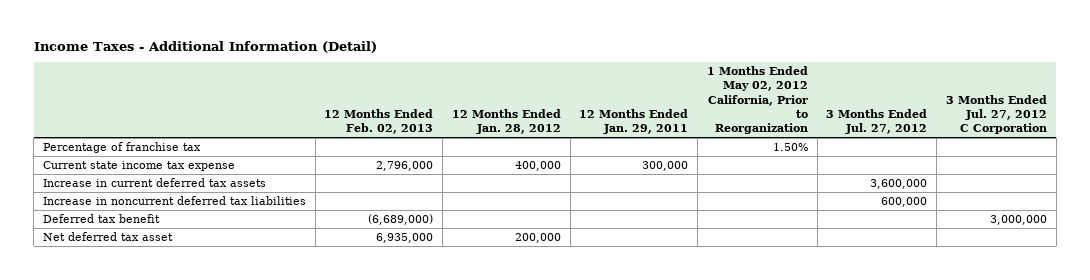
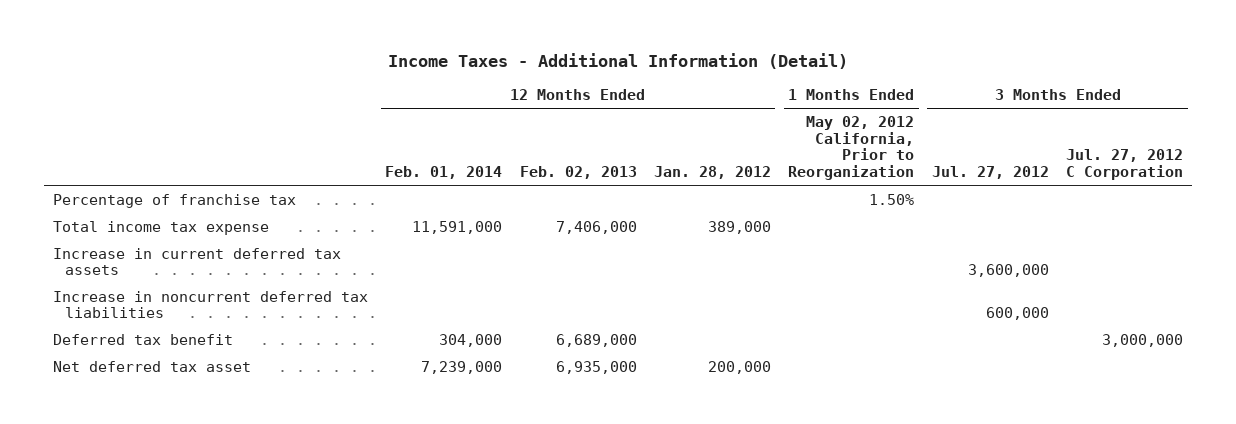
- | 12 Months Ended Feb. 02, 2013 | 12 Months Ended Jan. 28, 2012 | 12 Months Ended Jan. 29, 2011 | 1 Months Ended May 02, 2012 California, Prior to Reorganization | 3 Months Ended Jul. 27, 2012 | 3 Months Ended Jul. 27, 2012 C Corporation
+ | 12 Months Ended Feb. 01, 2014 | 12 Months Ended Feb. 02, 2013 | 12 Months Ended Jan. 28, 2012 | 1 Months Ended May 02, 2012 California, Prior to Reorganization | 3 Months Ended Jul. 27, 2012 | 3 Months Ended Jul. 27, 2012 C Corporation
- Current state income tax expense | 2,796,000 | 400,000 | 300,000 | | |
+ Total income tax expense | 11,591,000 | 7,406,000 | 389,000 | | |
- Deferred tax benefit | (6,689,000) | | | | | 3,000,000
+ Deferred tax benefit | 304,000 | 6,689,000 | | | | 3,000,000

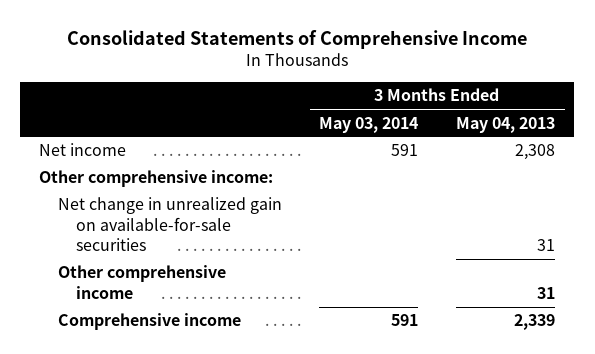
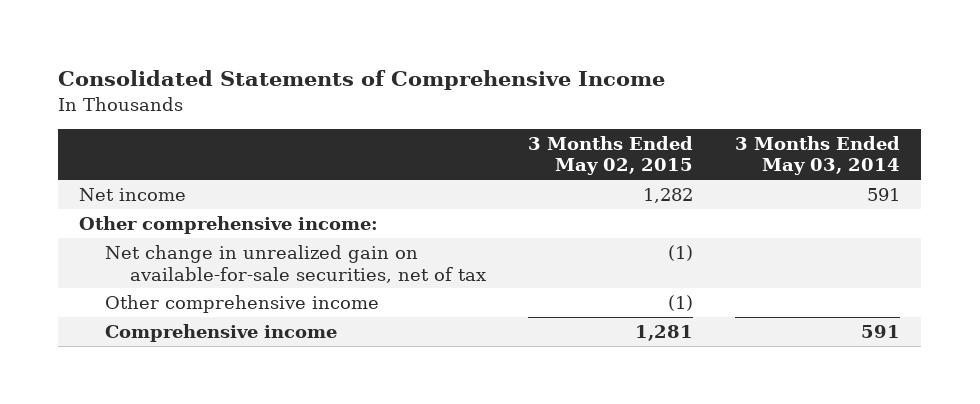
- | 3 Months Ended May 03, 2014 | 3 Months Ended May 04, 2013
+ | 3 Months Ended May 02, 2015 | 3 Months Ended May 03, 2014
- Net change in unrealized gain on available-for-sale securities | | 31
+ Net change in unrealized gain on available-for-sale securities, net of tax | (1) |

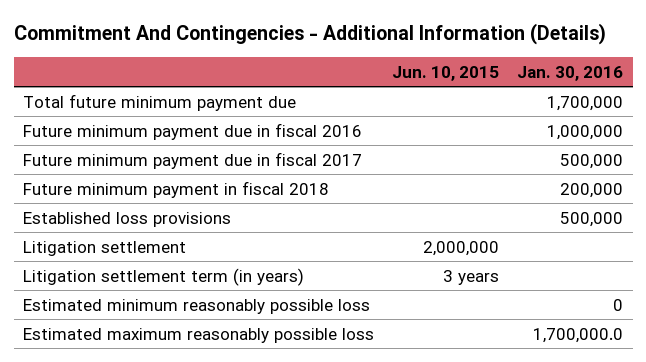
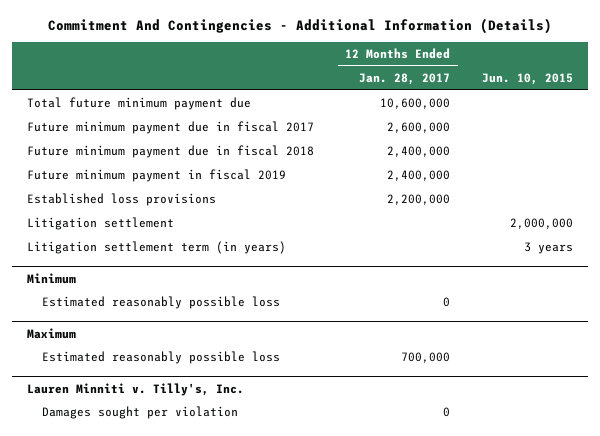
- | Jun. 10, 2015 | Jan. 30, 2016
+ | 12 Months Ended Jan. 28, 2017 | Jun. 10, 2015
- Future minimum payment due in fiscal 2016 | | 1,000,000
- Future minimum payment in fiscal 2018 | | 200,000
+ Future minimum payment due in fiscal 2018 | 2,400,000 |
+ Future minimum payment in fiscal 2019 | 2,400,000 |
- Estimated minimum reasonably possible loss | | 0
- Estimated maximum reasonably possible loss | | 1,700,000.0
+ Minimum
+ Estimated reasonably possible loss | 0 |
+ Maximum
+ Estimated reasonably possible loss | 700,000 |
+ Lauren Minniti v. Tilly's, Inc.
+ Damages sought per violation | 0 |

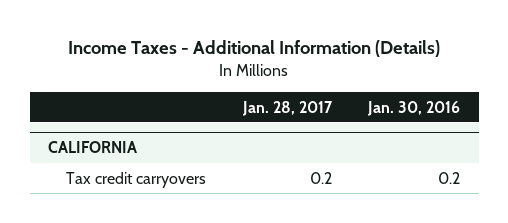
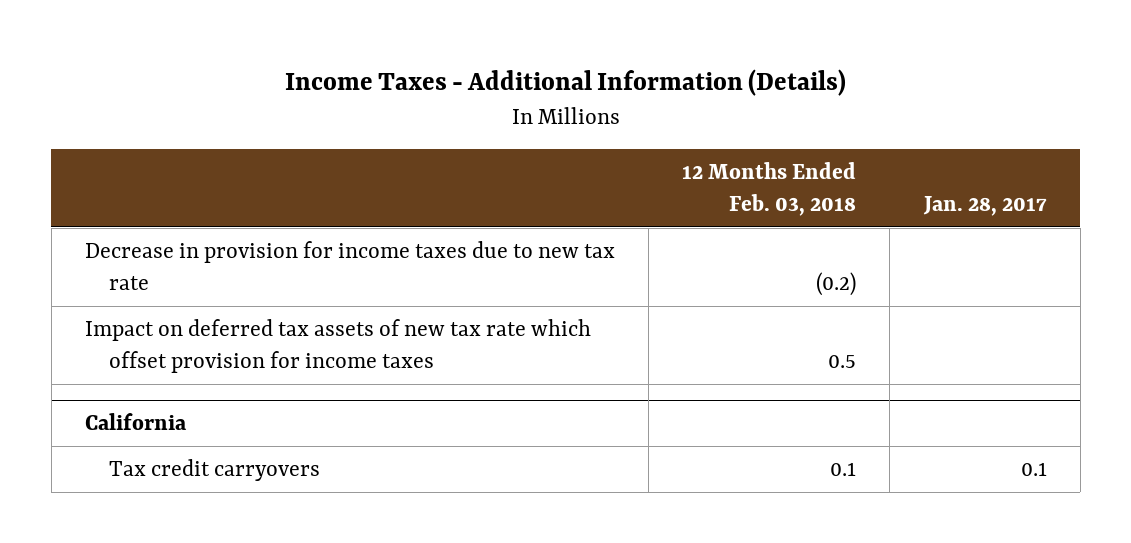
- | Jan. 28, 2017 | Jan. 30, 2016
+ | 12 Months Ended Feb. 03, 2018 | Jan. 28, 2017
- CALIFORNIA
- Tax credit carryovers | 0.2 | 0.2
+ Decrease in provision for income taxes due to new tax rate | (0.2) |
+ Impact on deferred tax assets of new tax rate which offset provision for income taxes | 0.5 |
+ California
+ Tax credit carryovers | 0.1 | 0.1

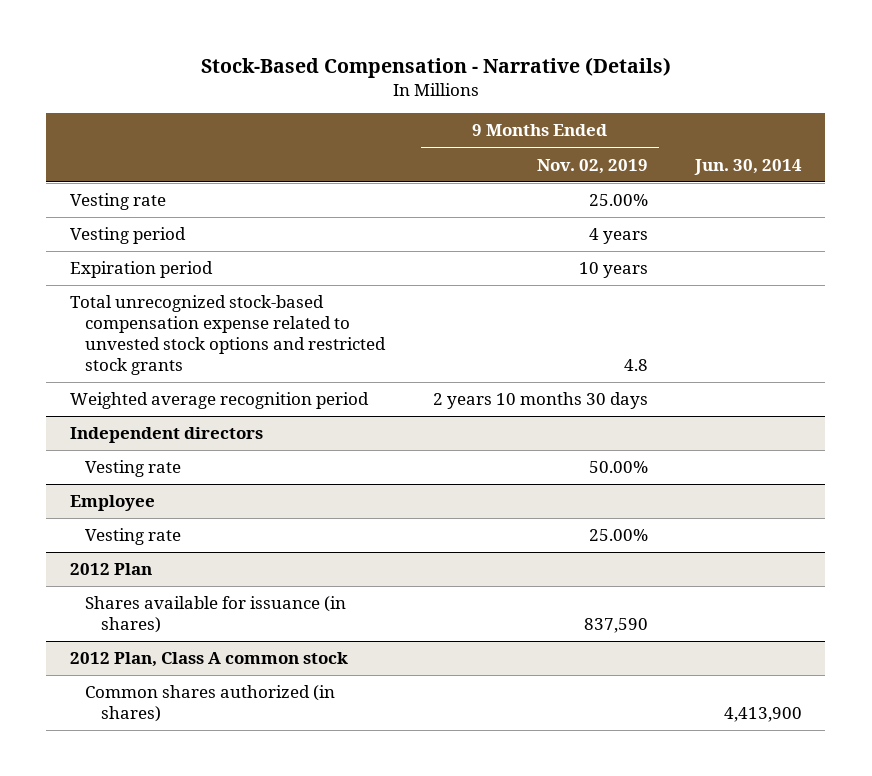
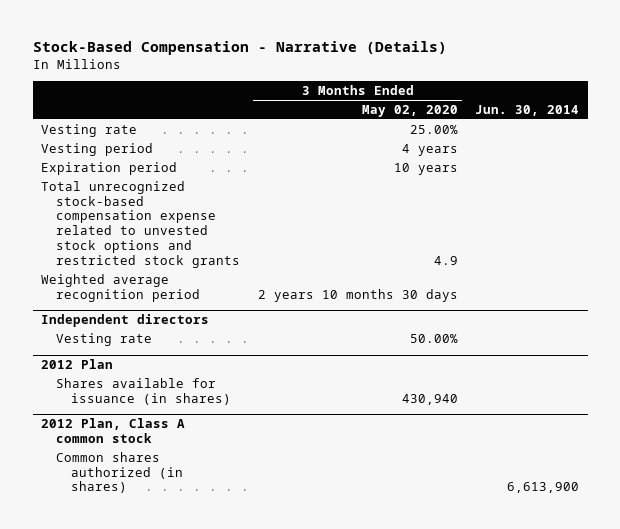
- | 9 Months Ended Nov. 02, 2019 | Jun. 30, 2014
+ | 3 Months Ended May 02, 2020 | Jun. 30, 2014
- Employee
- Vesting rate | 25.00% |
@ 2012 Plan, Class A common stock
- Common shares authorized (in shares) | | 4,413,900
+ Common shares authorized (in shares) | | 6,613,900

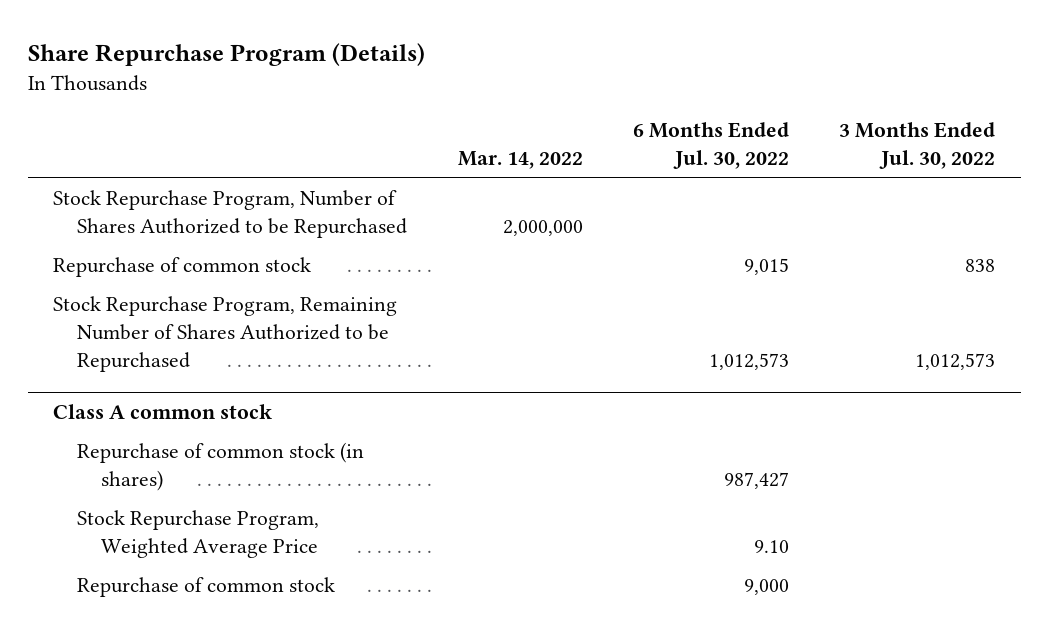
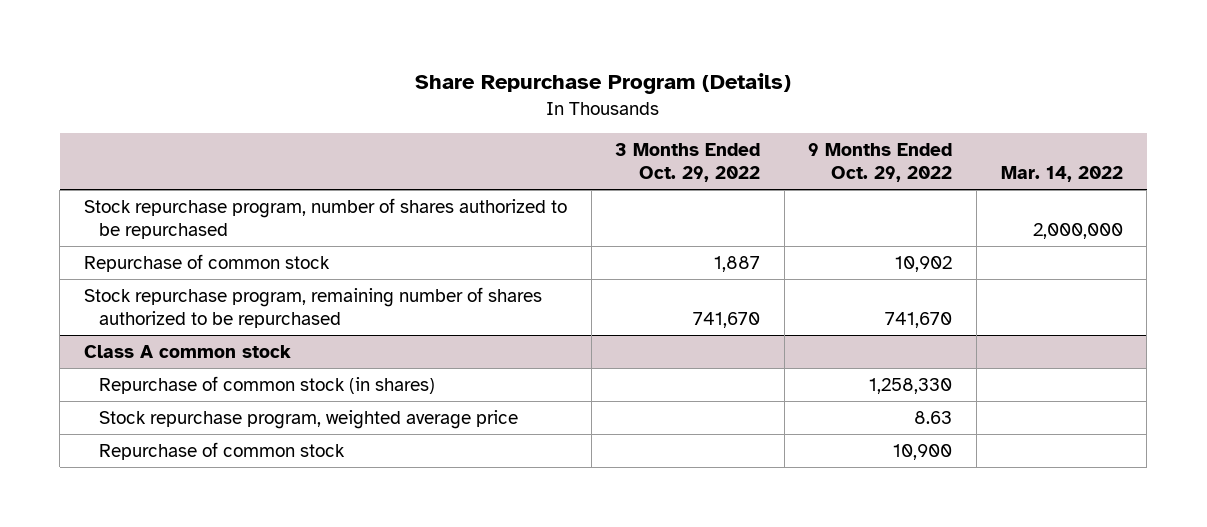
- | Mar. 14, 2022 | 6 Months Ended Jul. 30, 2022 | 3 Months Ended Jul. 30, 2022
+ | 3 Months Ended Oct. 29, 2022 | 9 Months Ended Oct. 29, 2022 | Mar. 14, 2022
- Stock Repurchase Program, Number of Shares Authorized to be Repurchased | 2,000,000 | |
+ Stock repurchase program, number of shares authorized to be repurchased | | | 2,000,000
- Stock Repurchase Program, Remaining Number of Shares Authorized to be Repurchased | | 1,012,573 | 1,012,573
+ Stock repurchase program, remaining number of shares authorized to be repurchased | 741,670 | 741,670 |
@ Class A common stock
- Stock Repurchase Program, Weighted Average Price | | 9.10 |
+ Stock repurchase program, weighted average price | | 8.63 |

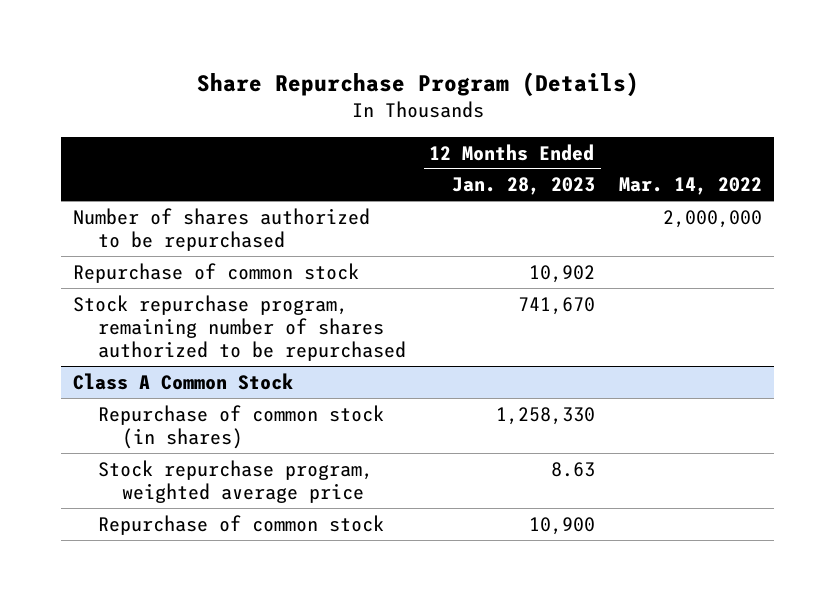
- | 3 Months Ended Oct. 29, 2022 | 9 Months Ended Oct. 29, 2022 | Mar. 14, 2022
+ | 12 Months Ended Jan. 28, 2023 | Mar. 14, 2022
- Stock repurchase program, number of shares authorized to be repurchased | | | 2,000,000
+ Number of shares authorized to be repurchased | | 2,000,000
- Class A common stock
+ Class A Common Stock

